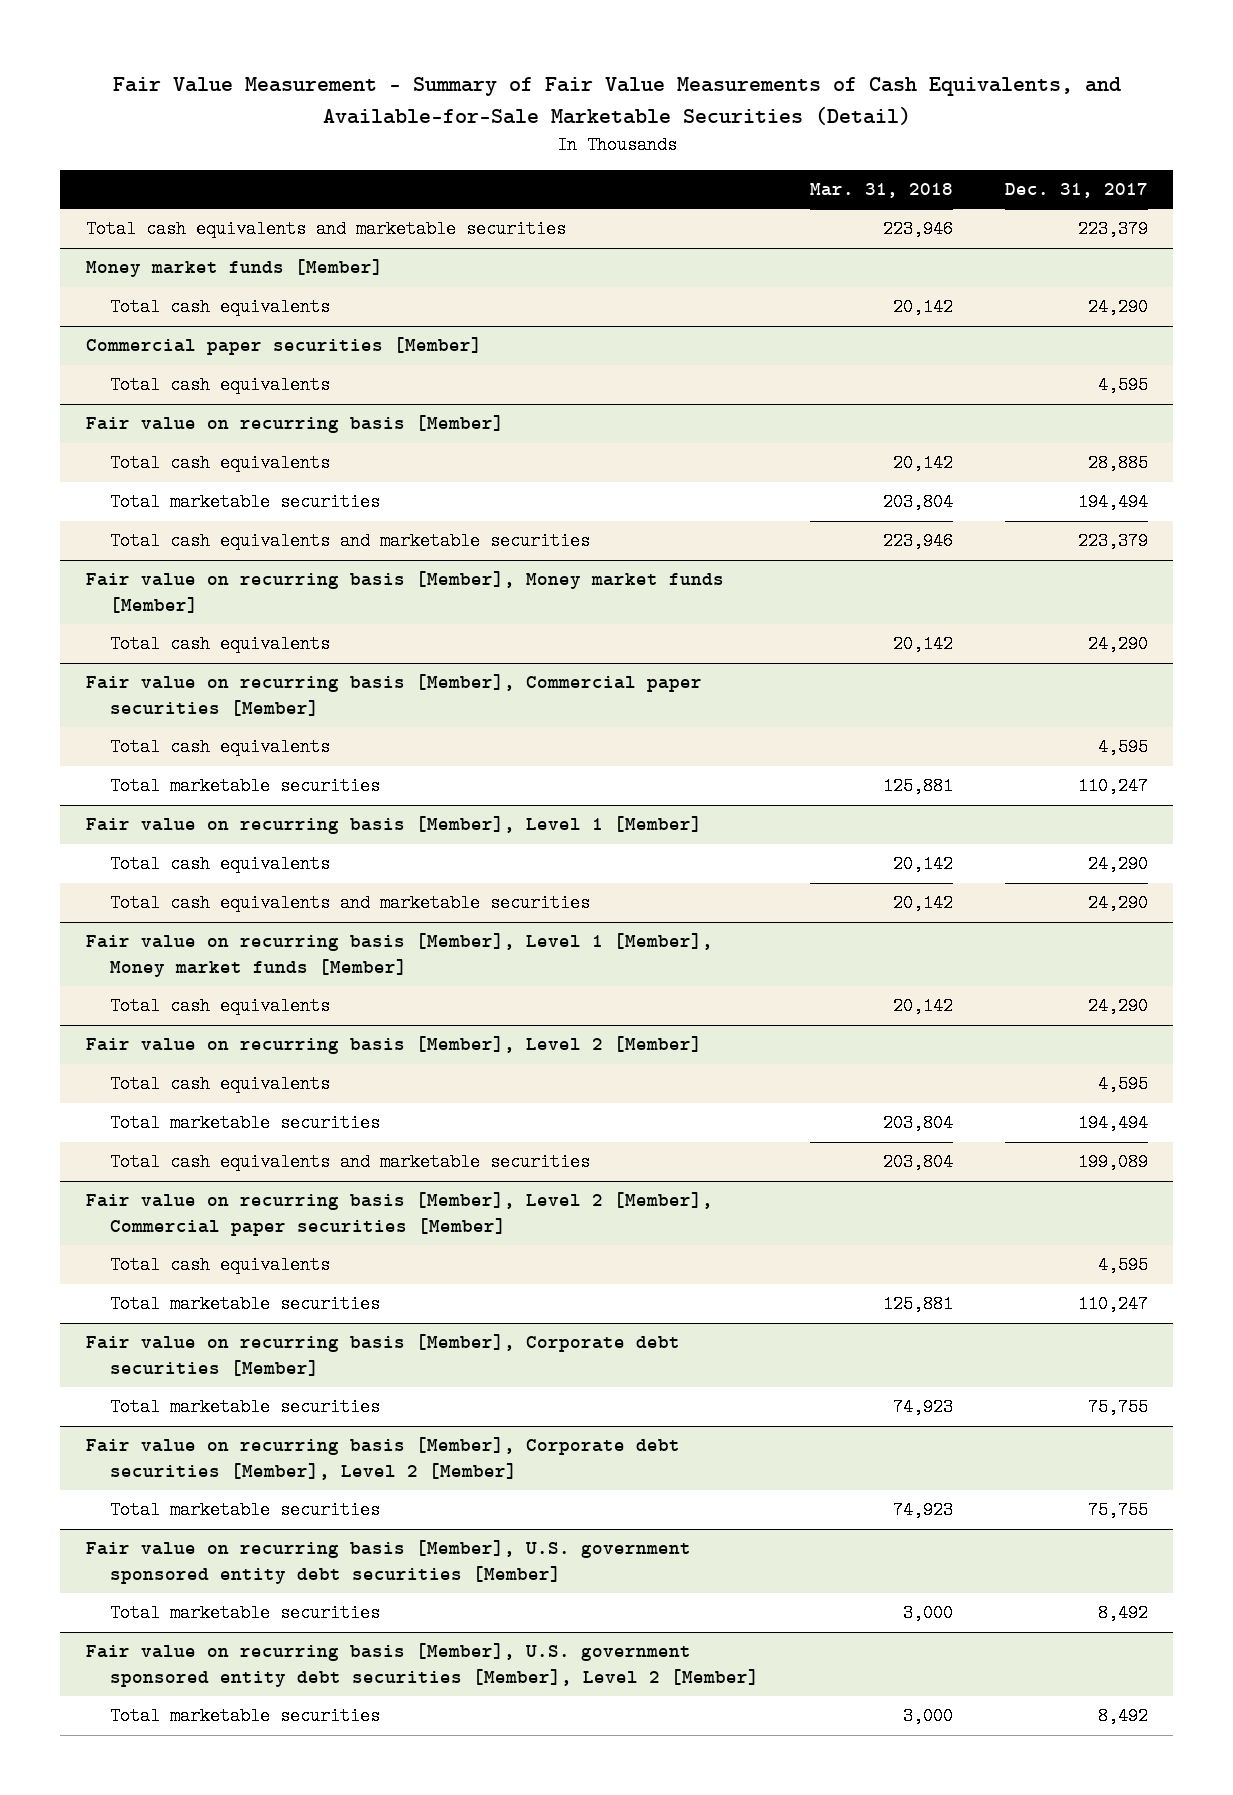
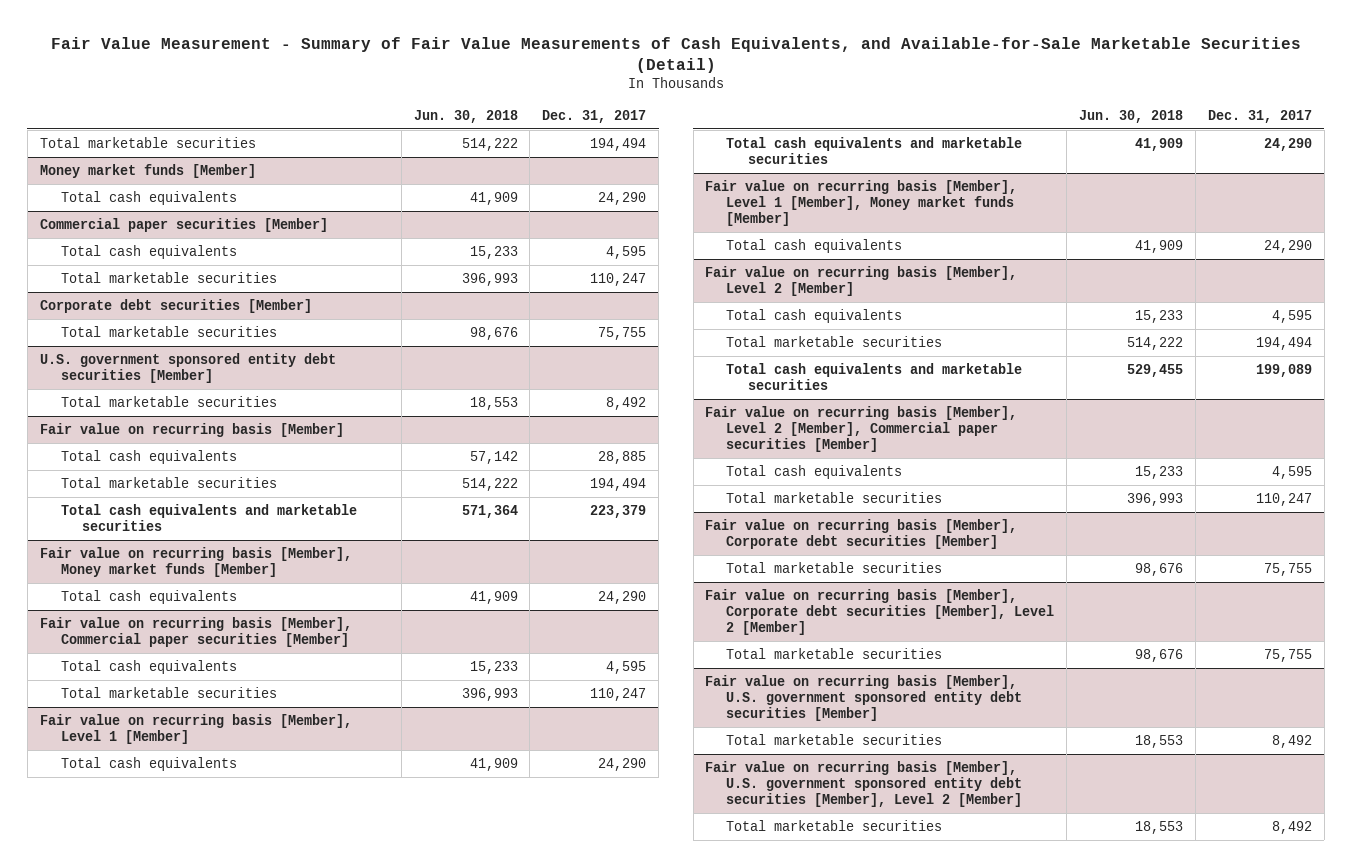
- | Mar. 31, 2018 | Dec. 31, 2017
+ | Jun. 30, 2018 | Dec. 31, 2017
- Total cash equivalents and marketable securities | 223,946 | 223,379
+ Total marketable securities | 514,222 | 194,494
@ Commercial paper securities [Member]
+ Total marketable securities | 396,993 | 110,247
+ Corporate debt securities [Member]
+ Total marketable securities | 98,676 | 75,755
+ U.S. government sponsored entity debt securities [Member]
+ Total marketable securities | 18,553 | 8,492

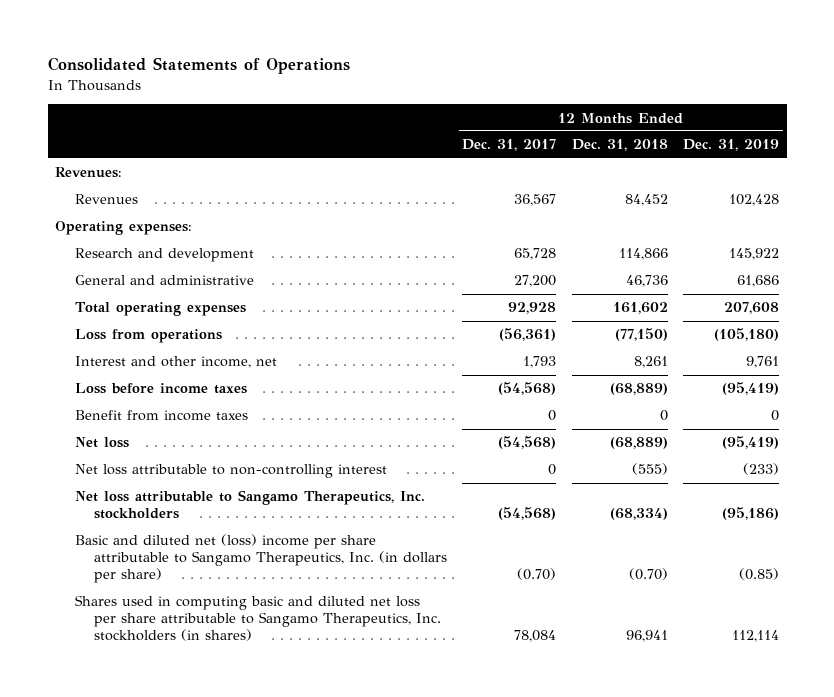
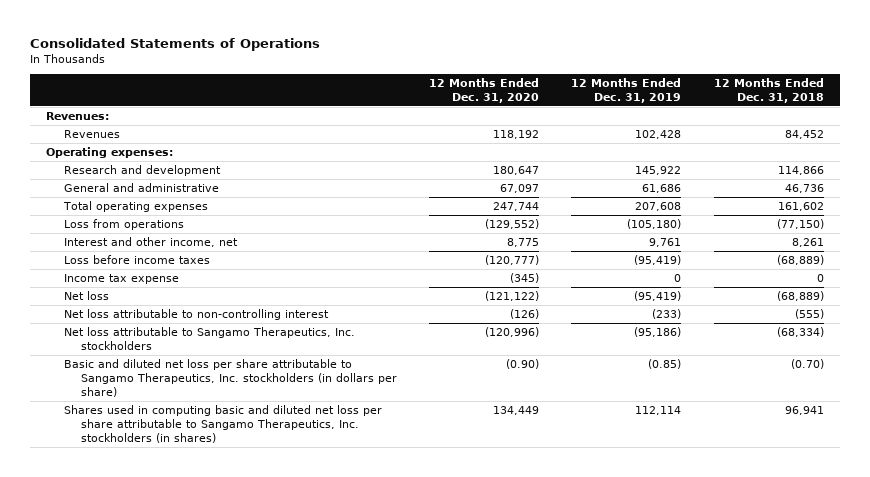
- | 12 Months Ended Dec. 31, 2017 | 12 Months Ended Dec. 31, 2018 | 12 Months Ended Dec. 31, 2019
+ | 12 Months Ended Dec. 31, 2020 | 12 Months Ended Dec. 31, 2019 | 12 Months Ended Dec. 31, 2018
- Benefit from income taxes | 0 | 0 | 0
+ Income tax expense | (345) | 0 | 0
- Basic and diluted net (loss) income per share attributable to Sangamo Therapeutics, Inc. (in dollars per share) | (0.70) | (0.70) | (0.85)
+ Basic and diluted net loss per share attributable to Sangamo Therapeutics, Inc. stockholders (in dollars per share) | (0.90) | (0.85) | (0.70)

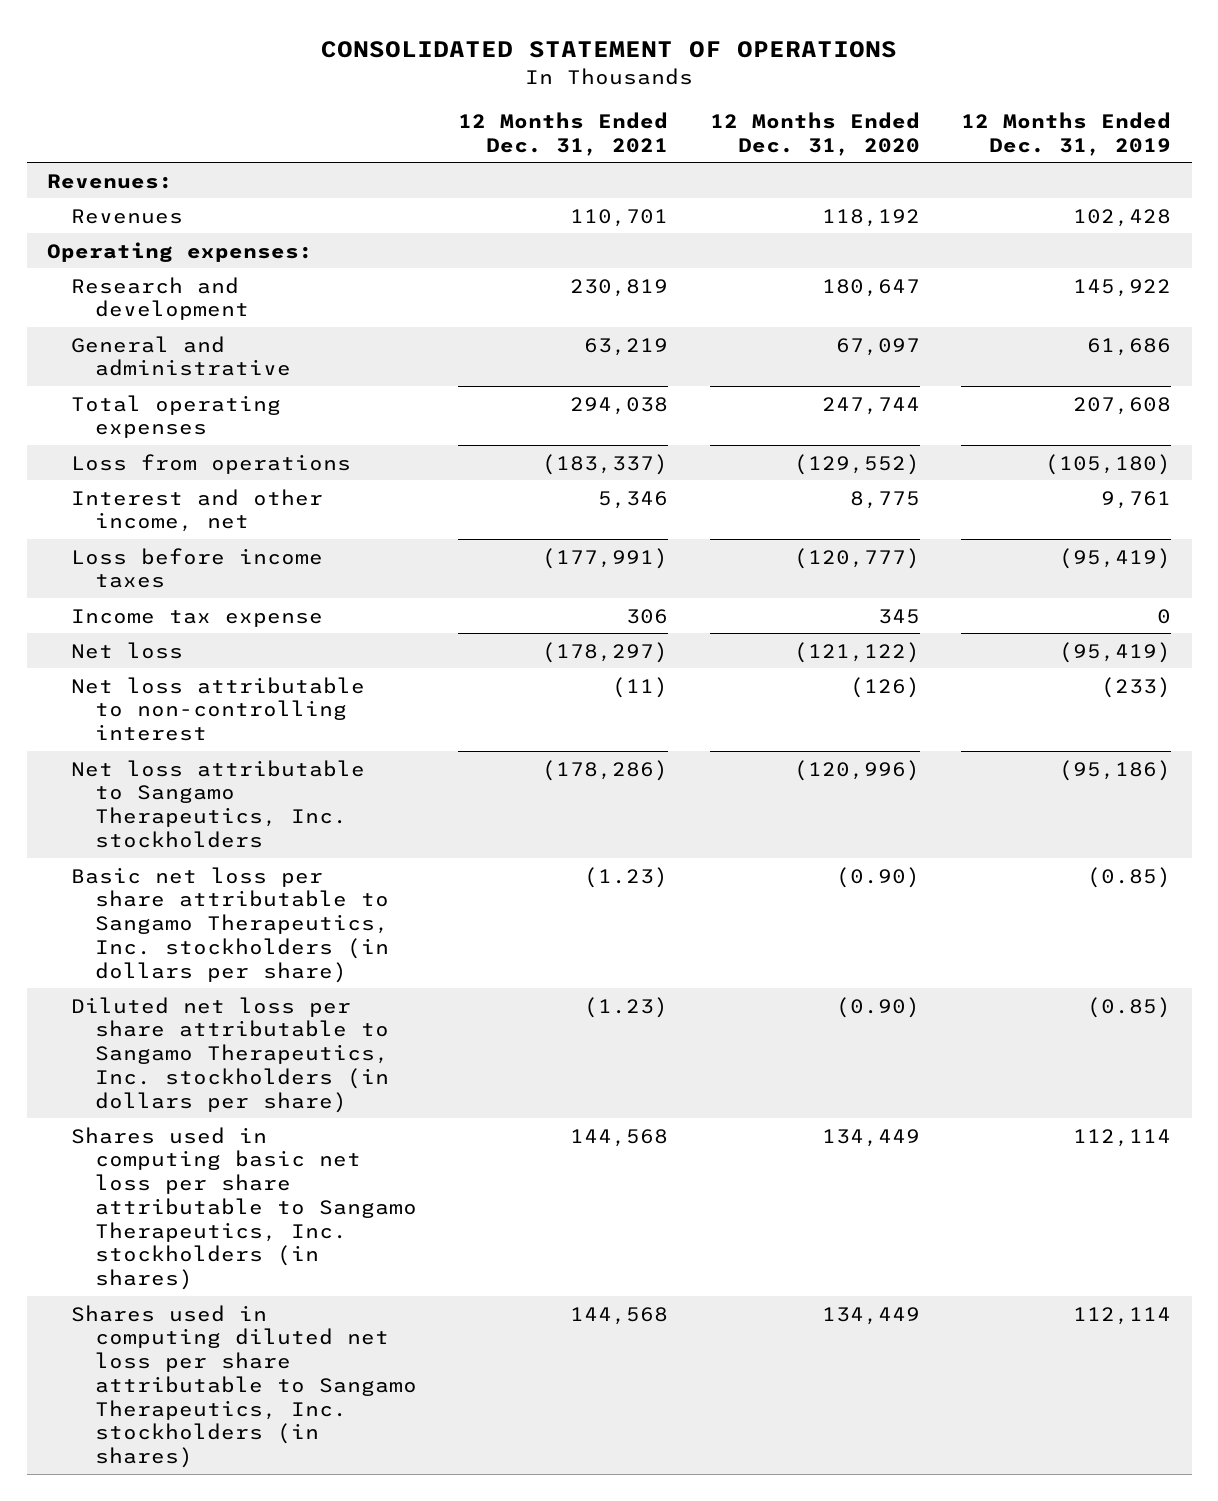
- Consolidated Statements of Operations
+ CONSOLIDATED STATEMENT OF OPERATIONS
- | 12 Months Ended Dec. 31, 2020 | 12 Months Ended Dec. 31, 2019 | 12 Months Ended Dec. 31, 2018
+ | 12 Months Ended Dec. 31, 2021 | 12 Months Ended Dec. 31, 2020 | 12 Months Ended Dec. 31, 2019
- Income tax expense | (345) | 0 | 0
+ Income tax expense | 306 | 345 | 0
- Basic and diluted net loss per share attributable to Sangamo Therapeutics, Inc. stockholders (in dollars per share) | (0.90) | (0.85) | (0.70)
- Shares used in computing basic and diluted net loss per share attributable to Sangamo Therapeutics, Inc. stockholders (in shares) | 134,449 | 112,114 | 96,941
+ Basic net loss per share attributable to Sangamo Therapeutics, Inc. stockholders (in dollars per share) | (1.23) | (0.90) | (0.85)
+ Diluted net loss per share attributable to Sangamo Therapeutics, Inc. stockholders (in dollars per share) | (1.23) | (0.90) | (0.85)
+ Shares used in computing basic net loss per share attributable to Sangamo Therapeutics, Inc. stockholders (in shares) | 144,568 | 134,449 | 112,114
+ Shares used in computing diluted net loss per share attributable to Sangamo Therapeutics, Inc. stockholders (in shares) | 144,568 | 134,449 | 112,114

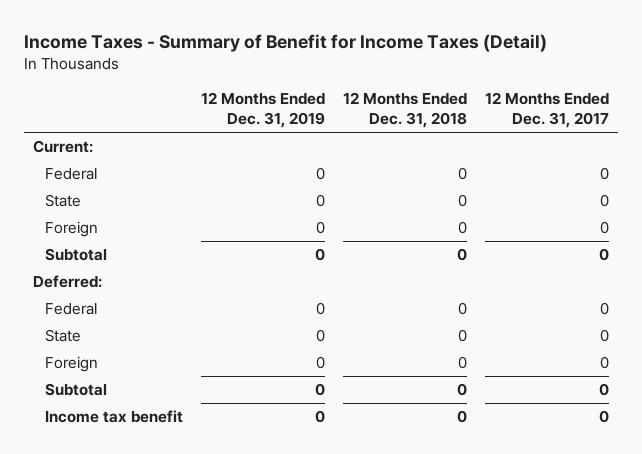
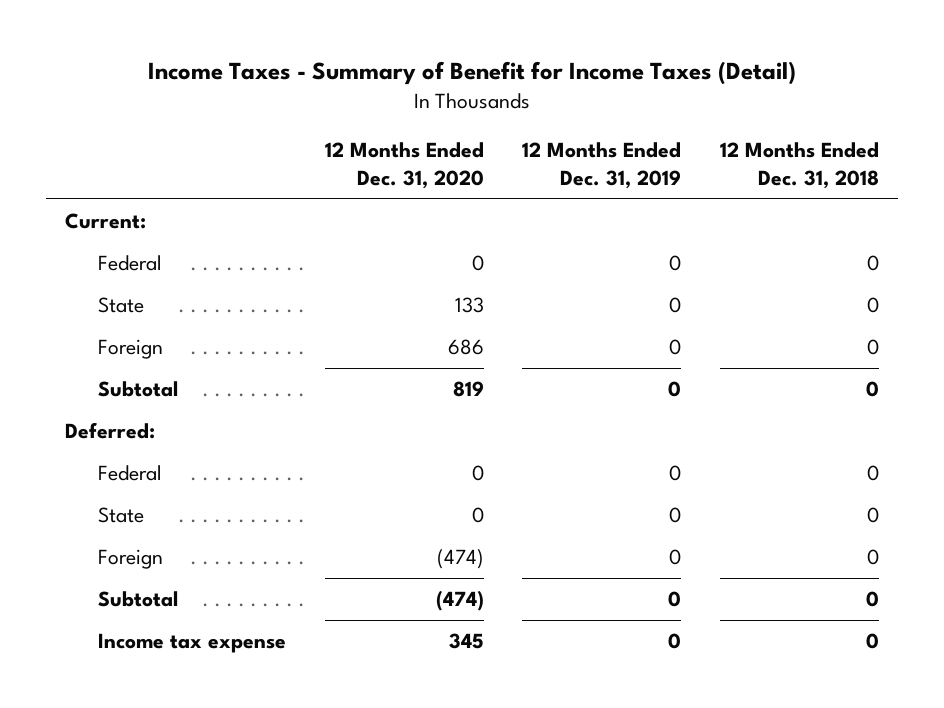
- | 12 Months Ended Dec. 31, 2019 | 12 Months Ended Dec. 31, 2018 | 12 Months Ended Dec. 31, 2017
+ | 12 Months Ended Dec. 31, 2020 | 12 Months Ended Dec. 31, 2019 | 12 Months Ended Dec. 31, 2018
- Income tax benefit | 0 | 0 | 0
+ Income tax expense | 345 | 0 | 0

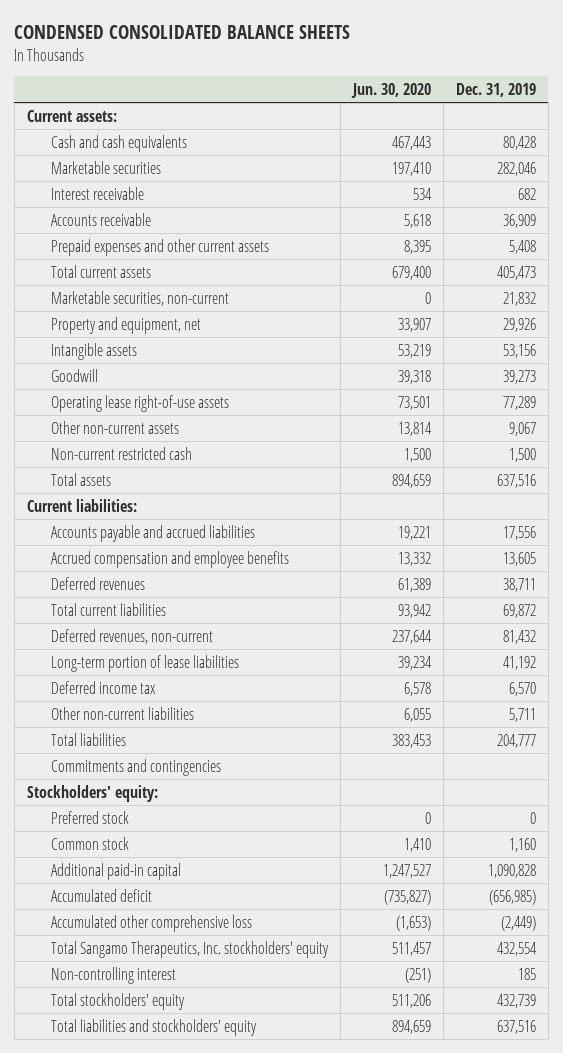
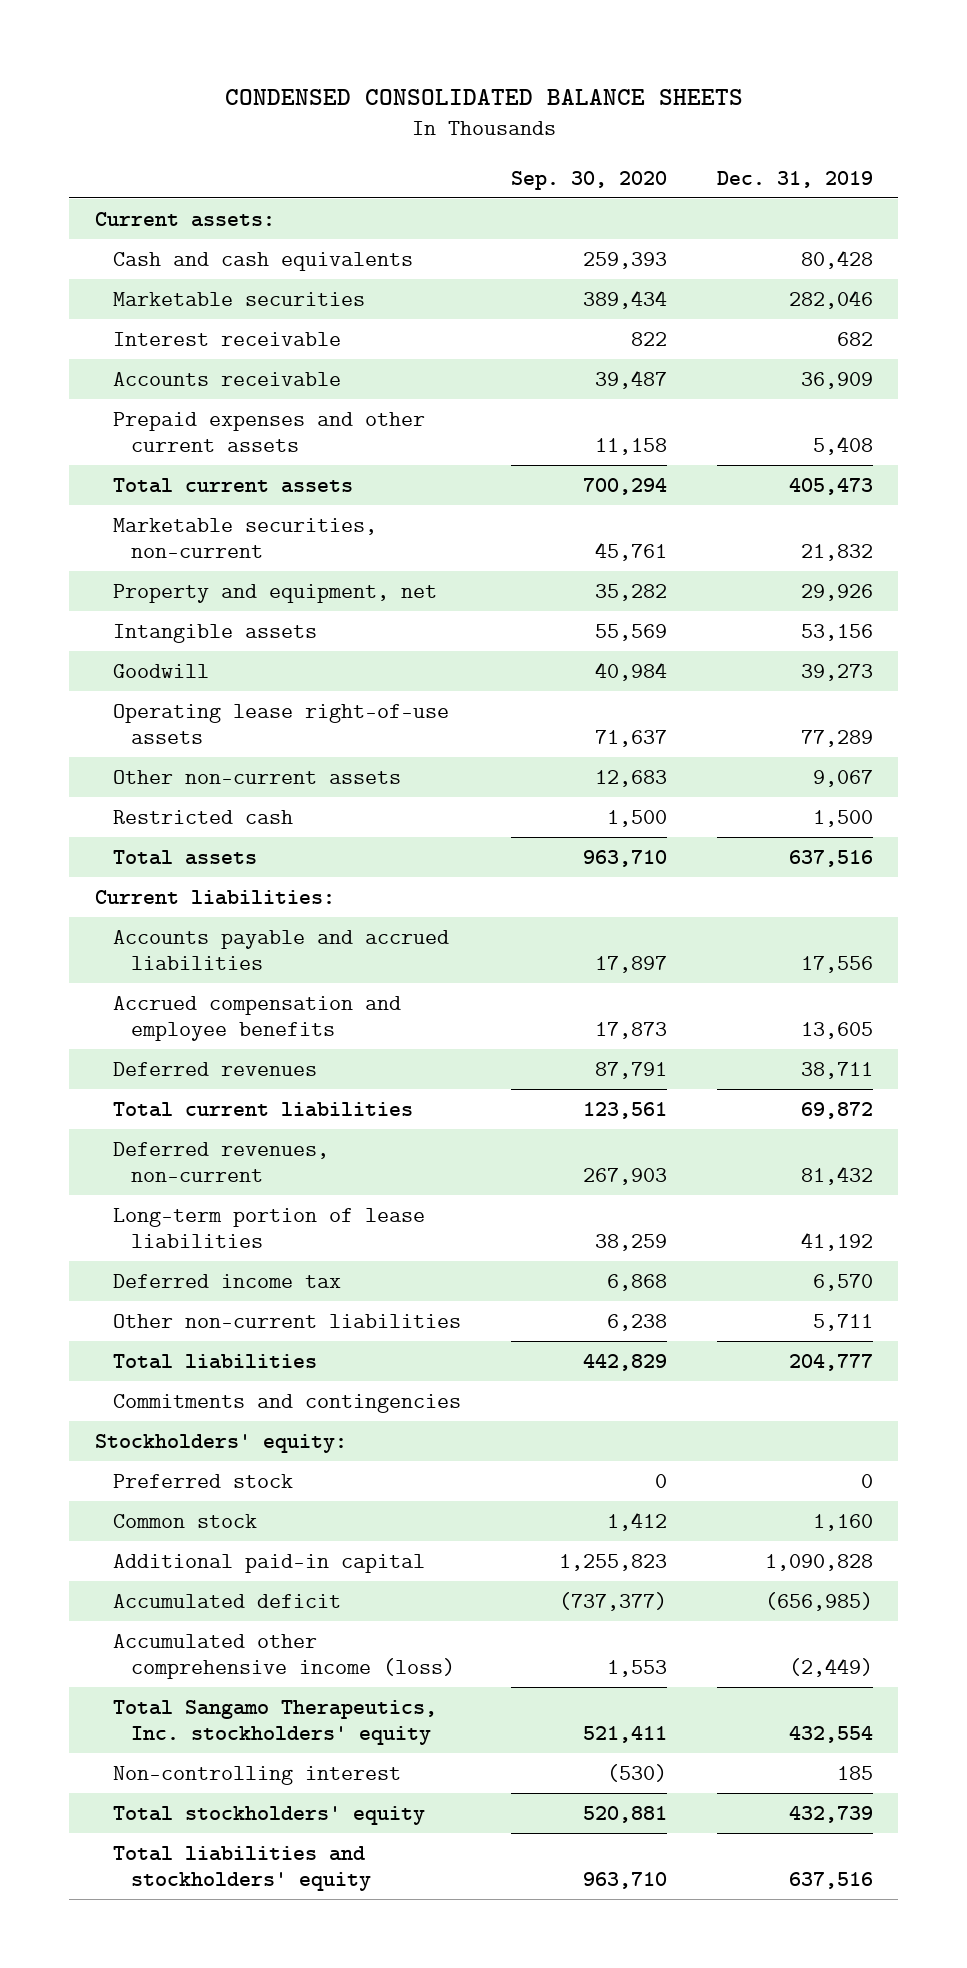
- | Jun. 30, 2020 | Dec. 31, 2019
+ | Sep. 30, 2020 | Dec. 31, 2019
- Non-current restricted cash | 1,500 | 1,500
+ Restricted cash | 1,500 | 1,500
- Accumulated other comprehensive loss | (1,653) | (2,449)
+ Accumulated other comprehensive income (loss) | 1,553 | (2,449)

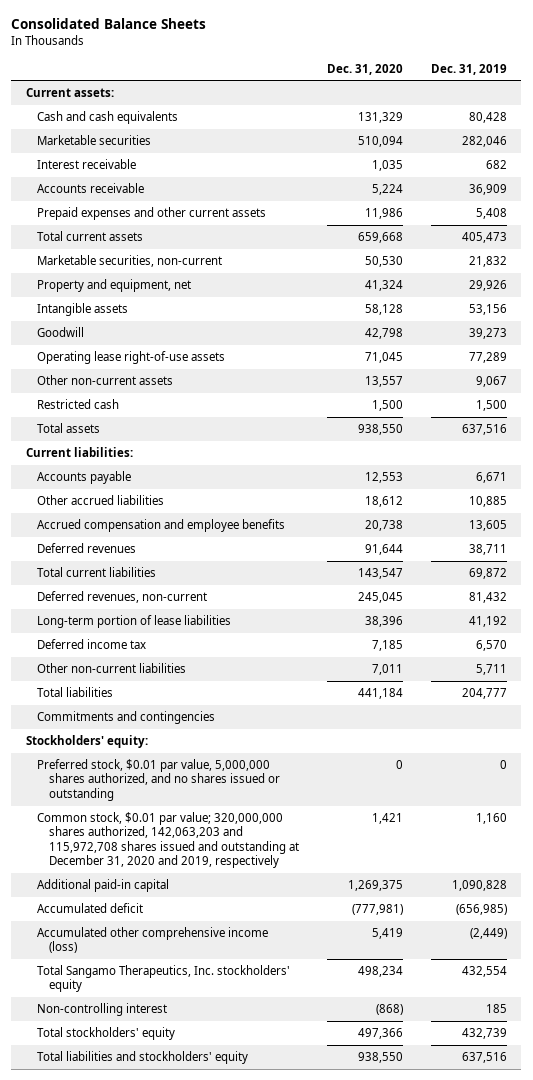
- CONDENSED CONSOLIDATED BALANCE SHEETS
+ Consolidated Balance Sheets
- | Sep. 30, 2020 | Dec. 31, 2019
+ | Dec. 31, 2020 | Dec. 31, 2019
- Accounts payable and accrued liabilities | 17,897 | 17,556
+ Accounts payable | 12,553 | 6,671
+ Other accrued liabilities | 18,612 | 10,885
- Preferred stock | 0 | 0
- Common stock | 1,412 | 1,160
+ Preferred stock, $0.01 par value, 5,000,000 shares authorized, and no shares issued or outstanding | 0 | 0
+ Common stock, $0.01 par value; 320,000,000 shares authorized, 142,063,203 and 115,972,708 shares issued and outstanding at December 31, 2020 and 2019, respectively | 1,421 | 1,160

